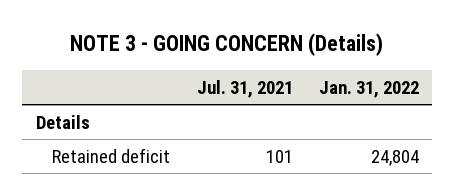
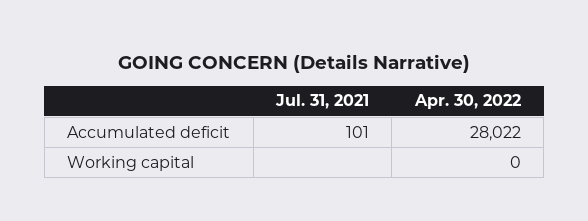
- NOTE 3 - GOING CONCERN (Details)
+ GOING CONCERN (Details Narrative)
- | Jul. 31, 2021 | Jan. 31, 2022
+ | Jul. 31, 2021 | Apr. 30, 2022
- Details
- Retained deficit | 101 | 24,804
+ Accumulated deficit | 101 | 28,022
+ Working capital | | 0

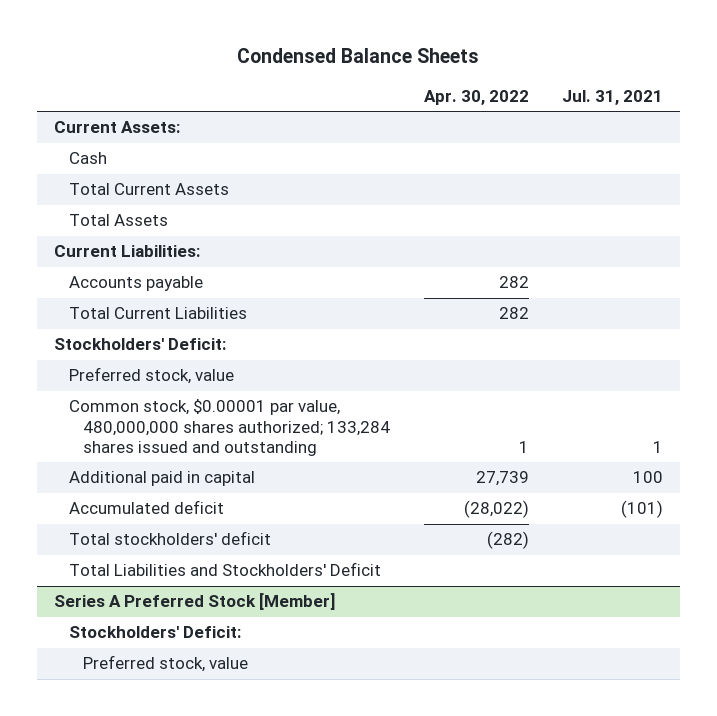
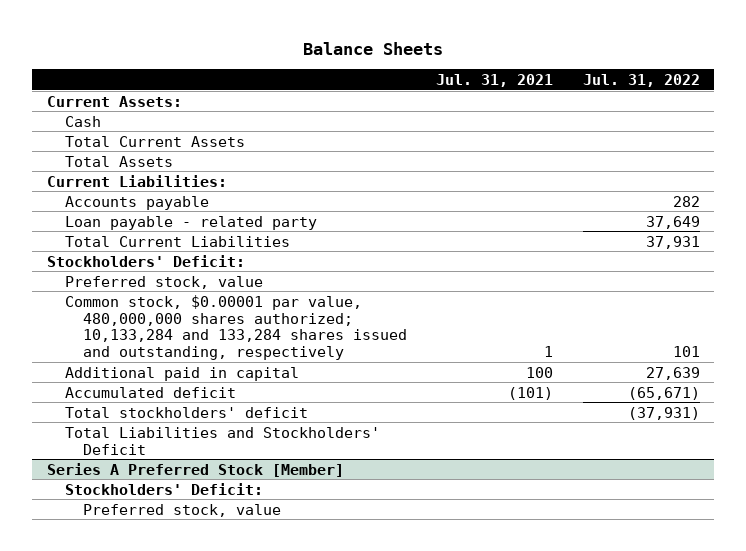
- Condensed Balance Sheets
+ Balance Sheets
- | Apr. 30, 2022 | Jul. 31, 2021
+ | Jul. 31, 2021 | Jul. 31, 2022
+ Loan payable - related party | | 37,649
- Common stock, $0.00001 par value, 480,000,000 shares authorized; 133,284 shares issued and outstanding | 1 | 1
+ Common stock, $0.00001 par value, 480,000,000 shares authorized; 10,133,284 and 133,284 shares issued and outstanding, respectively | 1 | 101

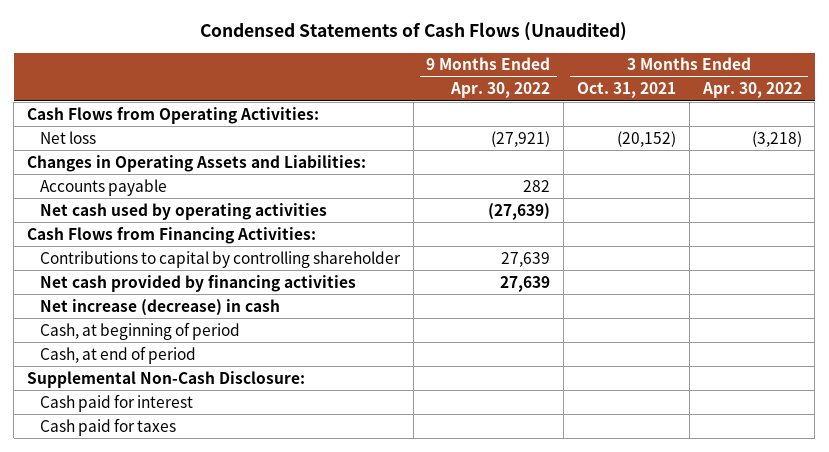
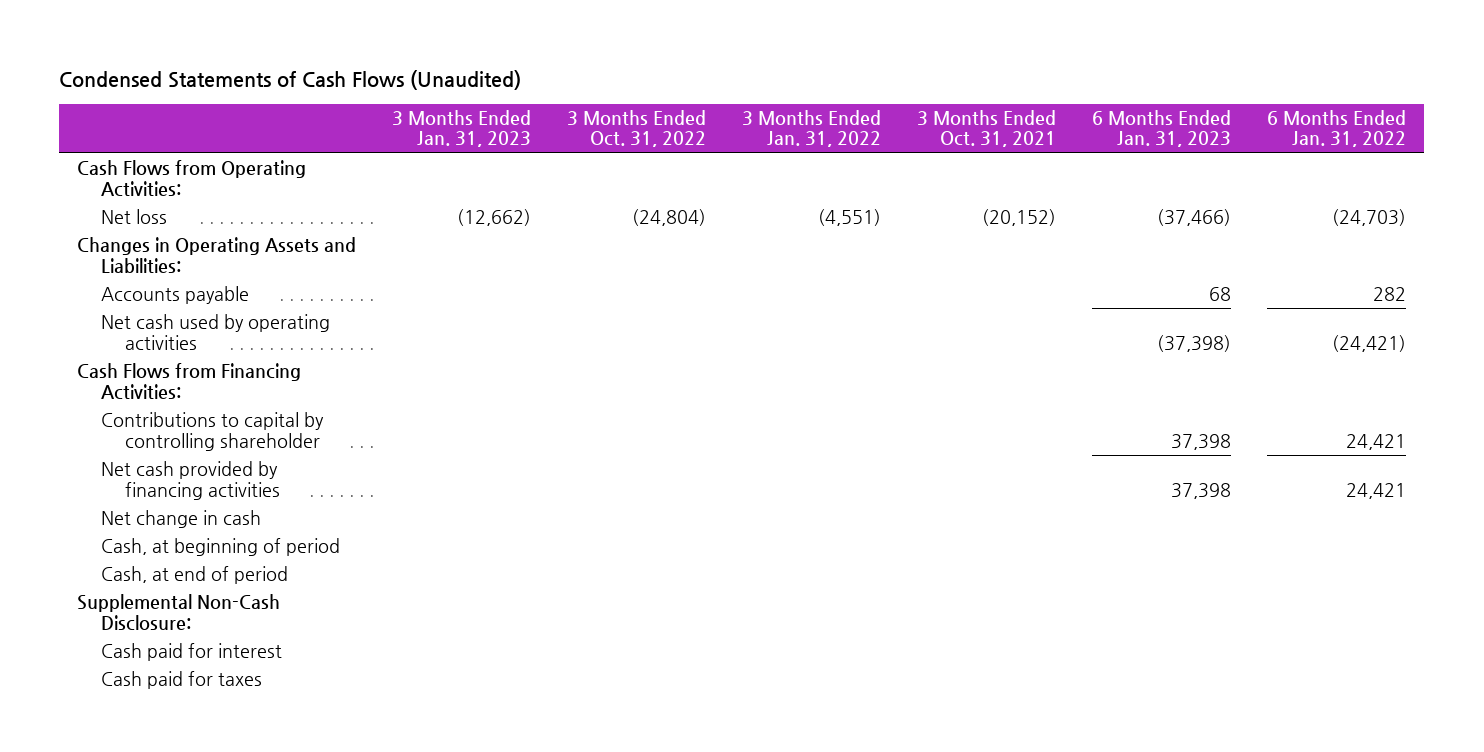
- | 9 Months Ended Apr. 30, 2022 | 3 Months Ended Oct. 31, 2021 | 3 Months Ended Apr. 30, 2022
+ | 3 Months Ended Jan. 31, 2023 | 3 Months Ended Oct. 31, 2022 | 3 Months Ended Jan. 31, 2022 | 3 Months Ended Oct. 31, 2021 | 6 Months Ended Jan. 31, 2023 | 6 Months Ended Jan. 31, 2022
- Net increase (decrease) in cash
+ Net change in cash

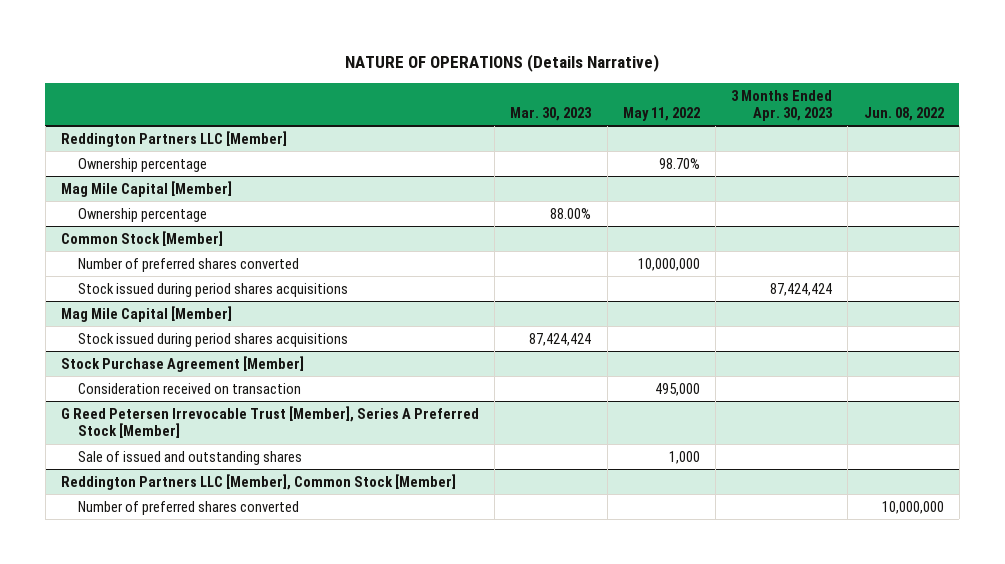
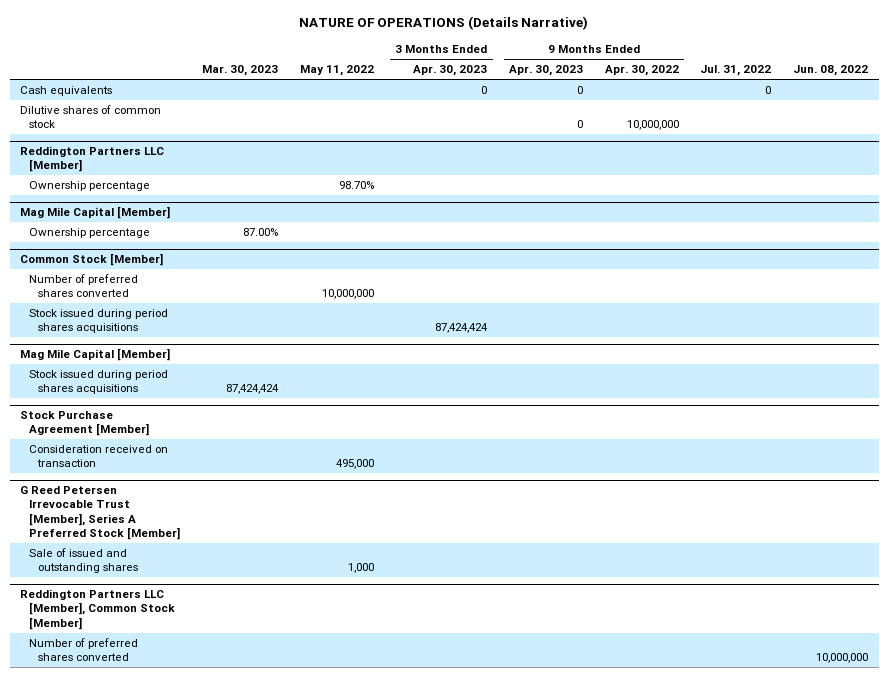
- | Mar. 30, 2023 | May 11, 2022 | 3 Months Ended Apr. 30, 2023 | Jun. 08, 2022
+ | Mar. 30, 2023 | May 11, 2022 | 3 Months Ended Apr. 30, 2023 | 9 Months Ended Apr. 30, 2023 | 9 Months Ended Apr. 30, 2022 | Jul. 31, 2022 | Jun. 08, 2022
+ Cash equivalents | | | 0 | 0 | | 0 |
+ Dilutive shares of common stock | | | | 0 | 10,000,000 | |
@ Mag Mile Capital [Member]
- Ownership percentage | 88.00% | | |
+ Ownership percentage | 87.00% | | | | | |

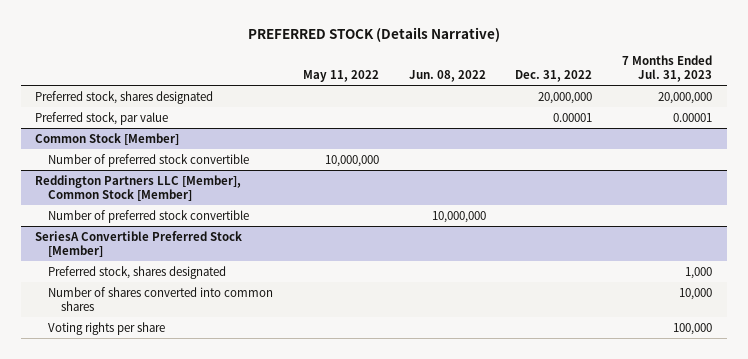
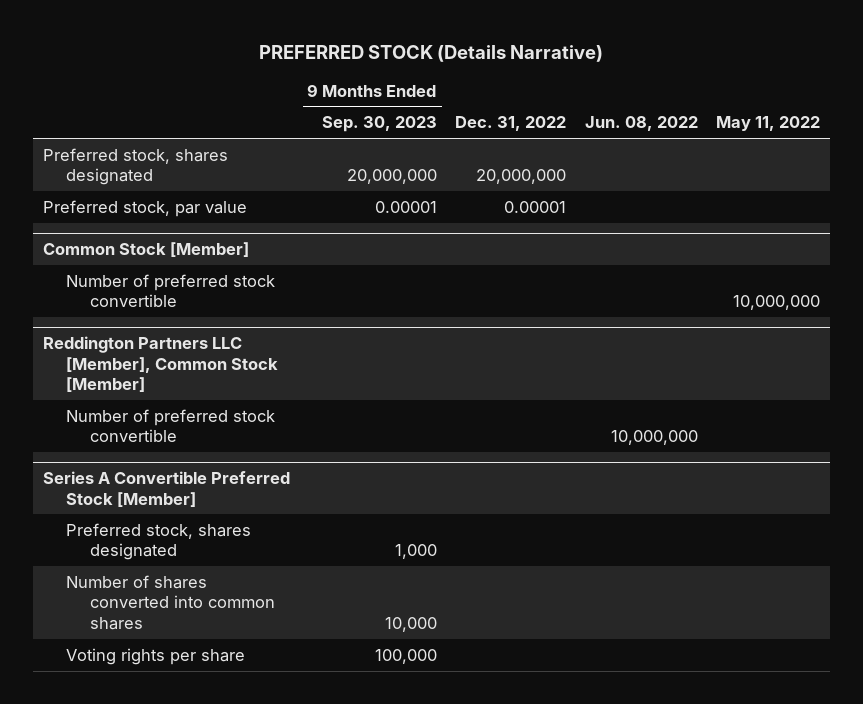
- | May 11, 2022 | Jun. 08, 2022 | Dec. 31, 2022 | 7 Months Ended Jul. 31, 2023
+ | 9 Months Ended Sep. 30, 2023 | Dec. 31, 2022 | Jun. 08, 2022 | May 11, 2022
- SeriesA Convertible Preferred Stock [Member]
+ Series A Convertible Preferred Stock [Member]

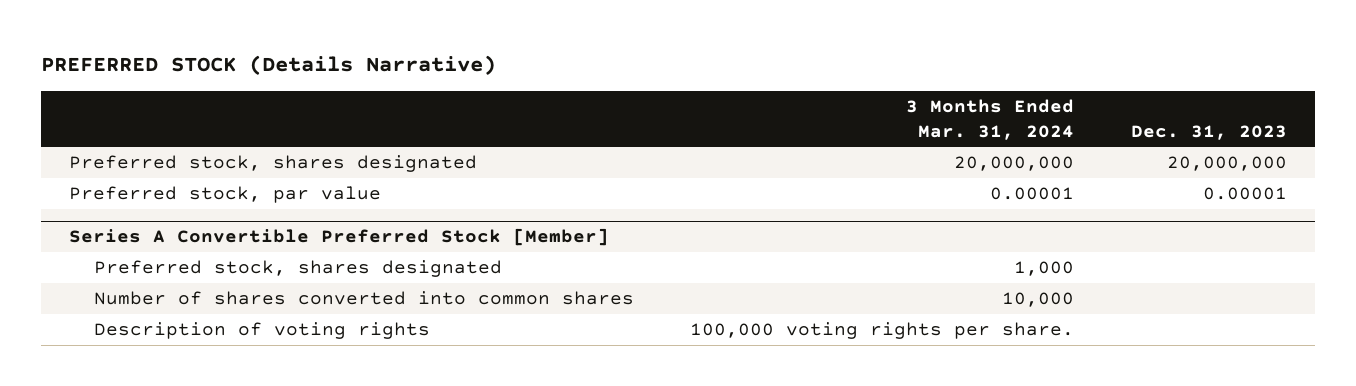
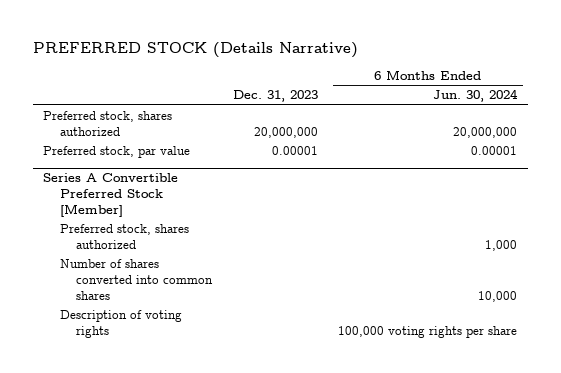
- | 3 Months Ended Mar. 31, 2024 | Dec. 31, 2023
+ | Dec. 31, 2023 | 6 Months Ended Jun. 30, 2024
- Preferred stock, shares designated | 20,000,000 | 20,000,000
+ Preferred stock, shares authorized | 20,000,000 | 20,000,000
@ Series A Convertible Preferred Stock [Member]
- Preferred stock, shares designated | 1,000 |
+ Preferred stock, shares authorized | | 1,000

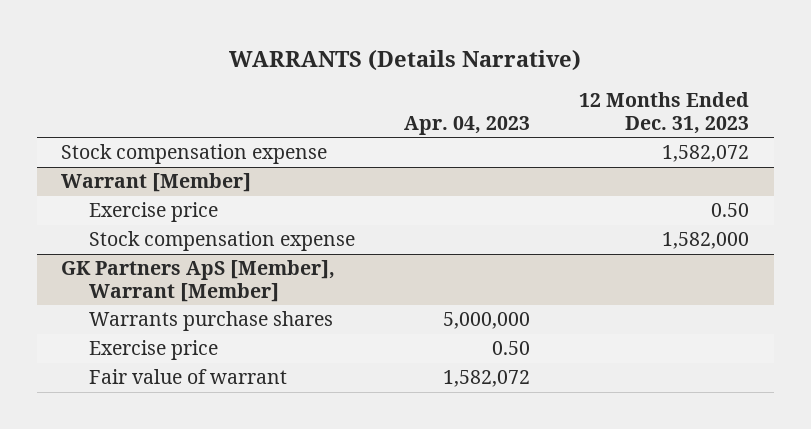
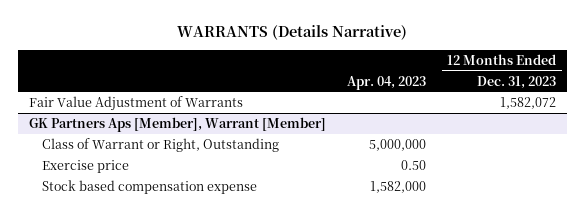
- Stock compensation expense | | 1,582,072
- Warrant [Member]
- Exercise price | | 0.50
- Stock compensation expense | | 1,582,000
- GK Partners ApS [Member], Warrant [Member]
- Warrants purchase shares | 5,000,000 |
+ Fair Value Adjustment of Warrants | | 1,582,072
+ GK Partners Aps [Member], Warrant [Member]
+ Class of Warrant or Right, Outstanding | 5,000,000 |
- Fair value of warrant | 1,582,072 |
+ Stock based compensation expense | 1,582,000 |

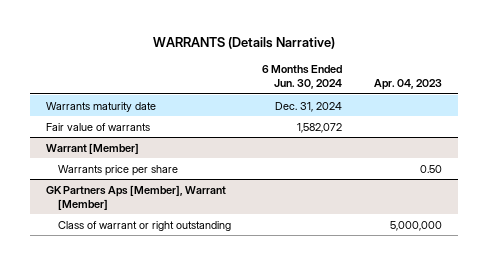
- | Apr. 04, 2023 | 12 Months Ended Dec. 31, 2023
+ | 6 Months Ended Jun. 30, 2024 | Apr. 04, 2023
- Fair Value Adjustment of Warrants | | 1,582,072
+ Warrants maturity date | Dec. 31, 2024 |
+ Fair value of warrants | 1,582,072 |
+ Warrant [Member]
+ Warrants price per share | | 0.50
@ GK Partners Aps [Member], Warrant [Member]
- Class of Warrant or Right, Outstanding | 5,000,000 |
- Exercise price | 0.50 |
- Stock based compensation expense | 1,582,000 |
+ Class of warrant or right outstanding | | 5,000,000

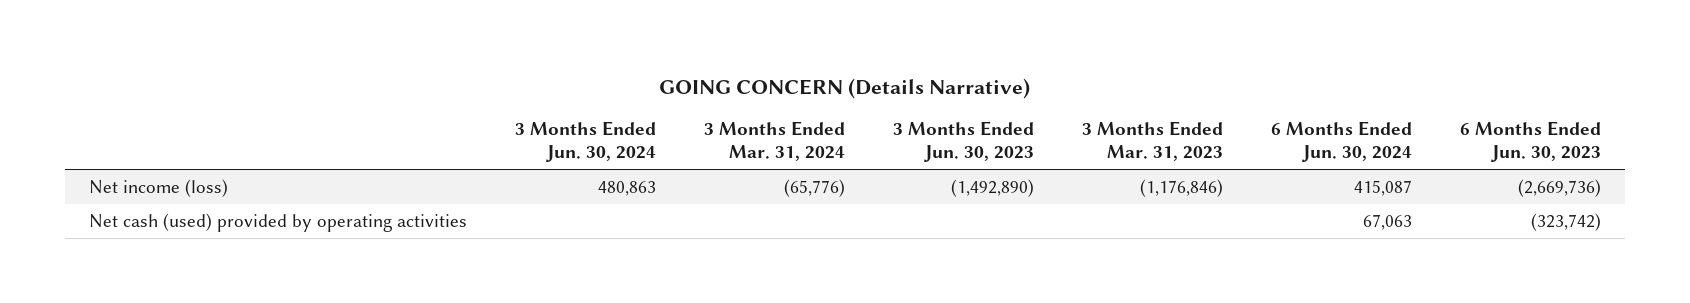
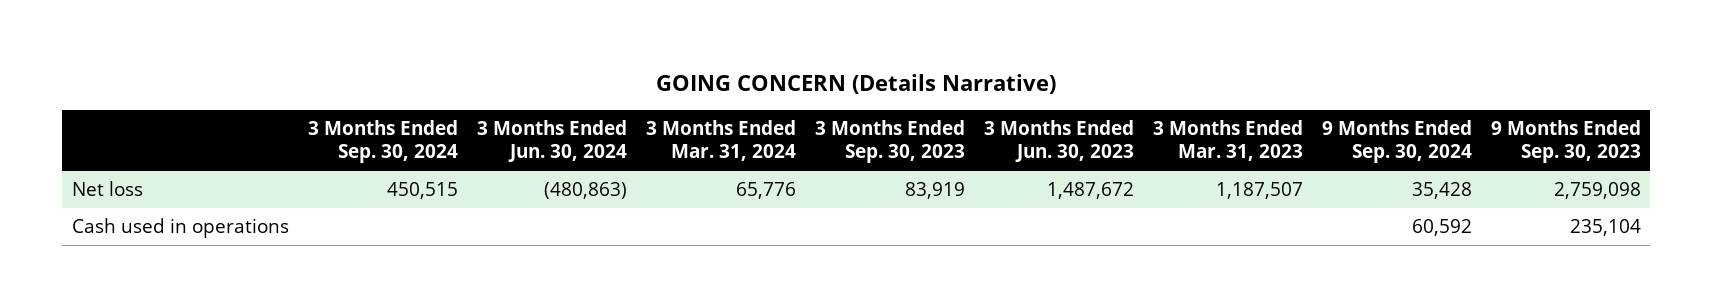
- | 3 Months Ended Jun. 30, 2024 | 3 Months Ended Mar. 31, 2024 | 3 Months Ended Jun. 30, 2023 | 3 Months Ended Mar. 31, 2023 | 6 Months Ended Jun. 30, 2024 | 6 Months Ended Jun. 30, 2023
+ | 3 Months Ended Sep. 30, 2024 | 3 Months Ended Jun. 30, 2024 | 3 Months Ended Mar. 31, 2024 | 3 Months Ended Sep. 30, 2023 | 3 Months Ended Jun. 30, 2023 | 3 Months Ended Mar. 31, 2023 | 9 Months Ended Sep. 30, 2024 | 9 Months Ended Sep. 30, 2023
- Net income (loss) | 480,863 | (65,776) | (1,492,890) | (1,176,846) | 415,087 | (2,669,736)
- Net cash (used) provided by operating activities | | | | | 67,063 | (323,742)
+ Net loss | 450,515 | (480,863) | 65,776 | 83,919 | 1,487,672 | 1,187,507 | 35,428 | 2,759,098
+ Cash used in operations | | | | | | | 60,592 | 235,104

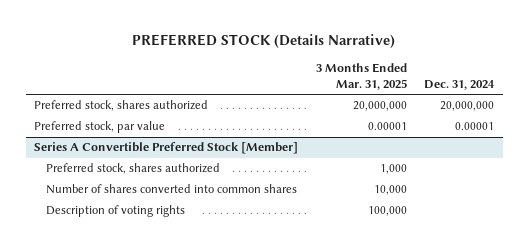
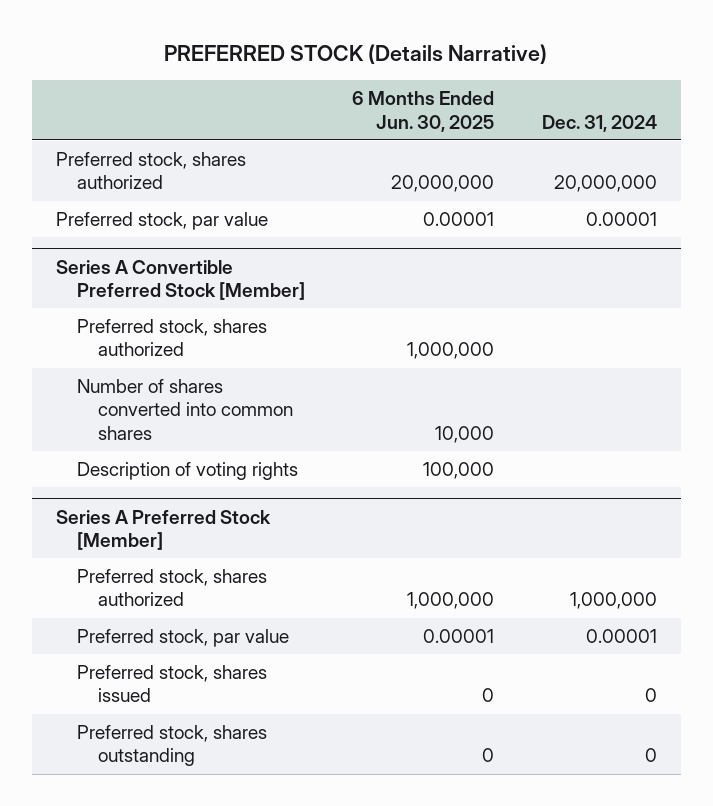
- | 3 Months Ended Mar. 31, 2025 | Dec. 31, 2024
+ | 6 Months Ended Jun. 30, 2025 | Dec. 31, 2024
+ Series A Preferred Stock [Member]
+ Preferred stock, shares authorized | 1,000,000 | 1,000,000
+ Preferred stock, par value | 0.00001 | 0.00001
+ Preferred stock, shares issued | 0 | 0
+ Preferred stock, shares outstanding | 0 | 0

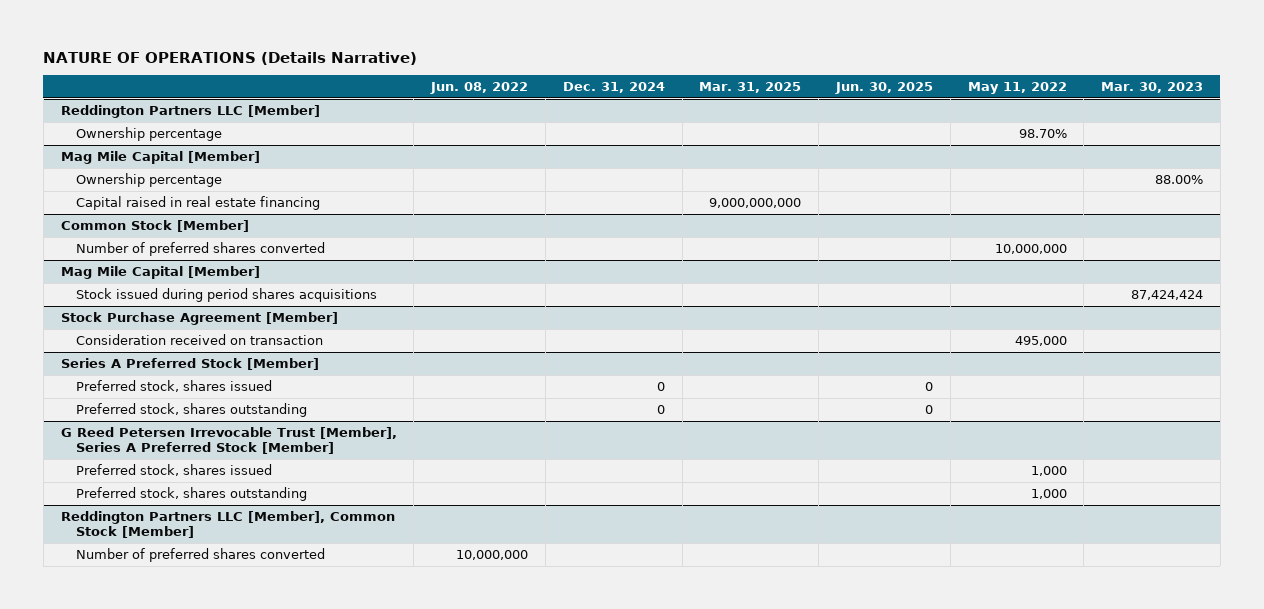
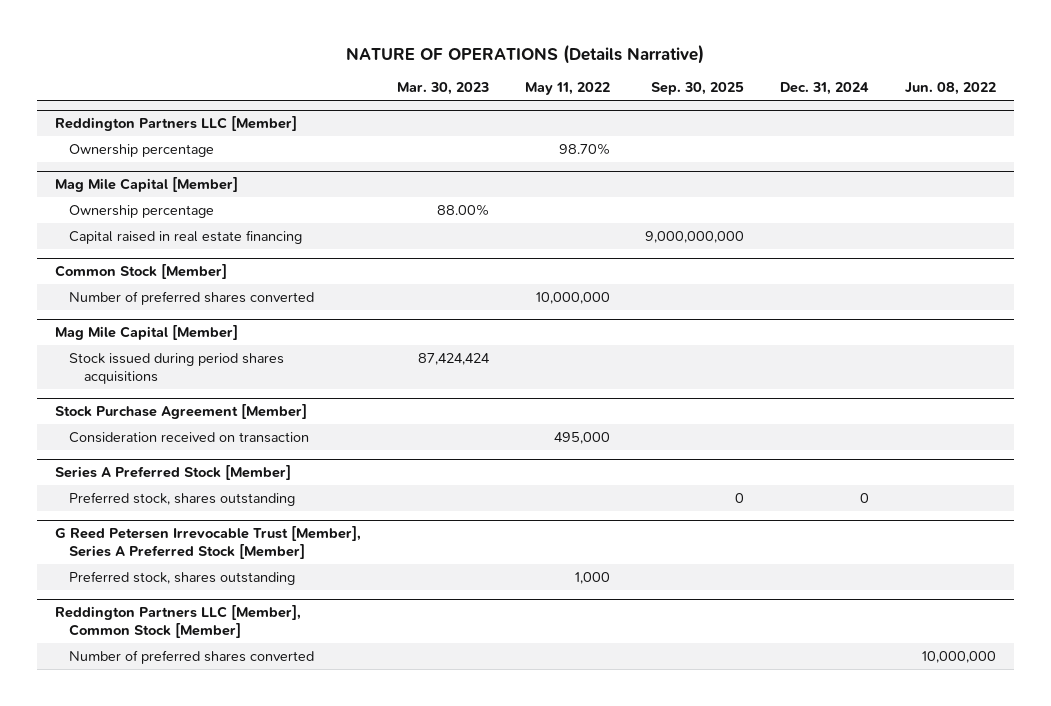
- | Jun. 08, 2022 | Dec. 31, 2024 | Mar. 31, 2025 | Jun. 30, 2025 | May 11, 2022 | Mar. 30, 2023
+ | Mar. 30, 2023 | May 11, 2022 | Sep. 30, 2025 | Dec. 31, 2024 | Jun. 08, 2022
@ Series A Preferred Stock [Member]
- Preferred stock, shares issued | | 0 | | 0 | |
@ G Reed Petersen Irrevocable Trust [Member], Series A Preferred Stock [Member]
- Preferred stock, shares issued | | | | | 1,000 |

